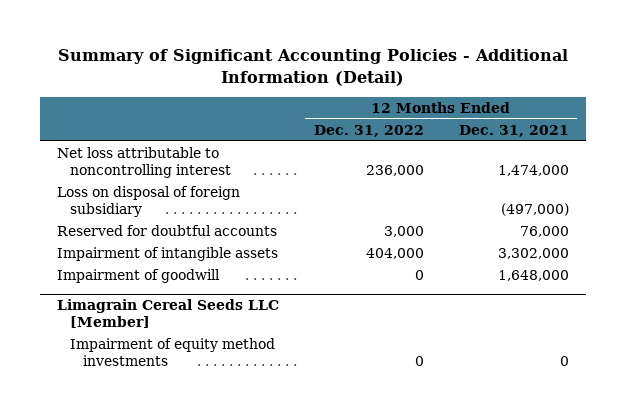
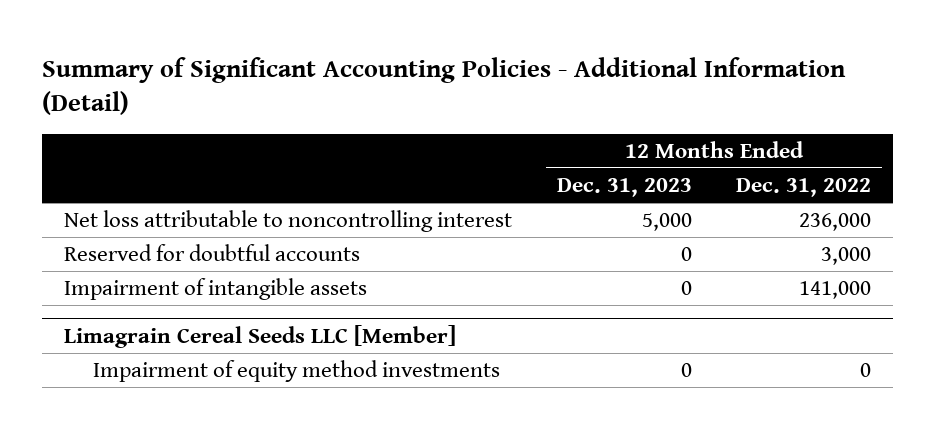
- | 12 Months Ended Dec. 31, 2022 | 12 Months Ended Dec. 31, 2021
+ | 12 Months Ended Dec. 31, 2023 | 12 Months Ended Dec. 31, 2022
- Loss on disposal of foreign subsidiary | | (497,000)
- Impairment of intangible assets | 404,000 | 3,302,000
- Impairment of goodwill | 0 | 1,648,000
+ Impairment of intangible assets | 0 | 141,000

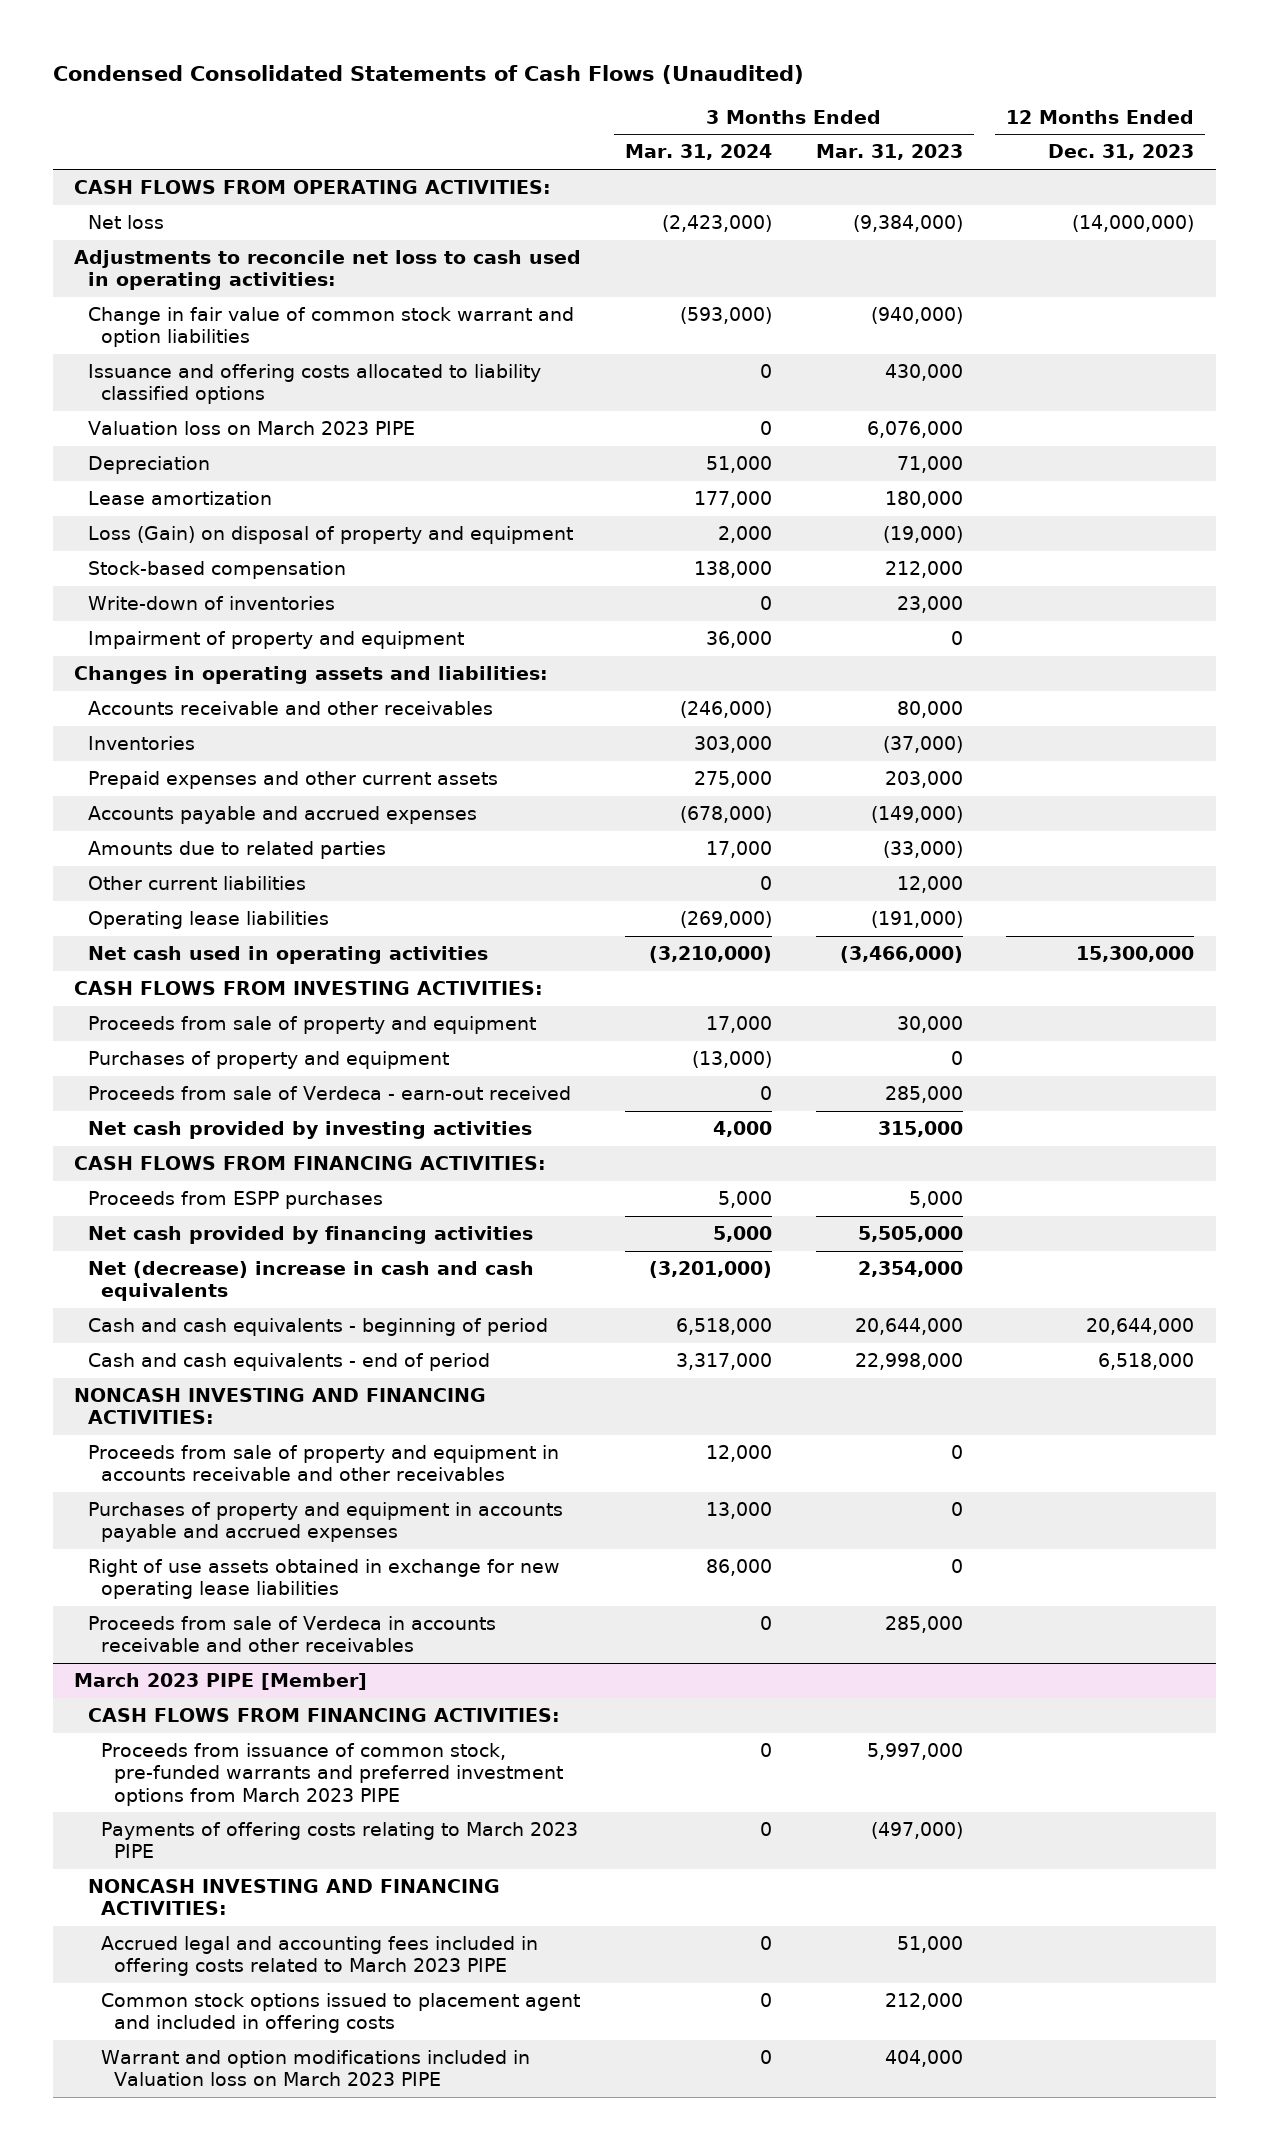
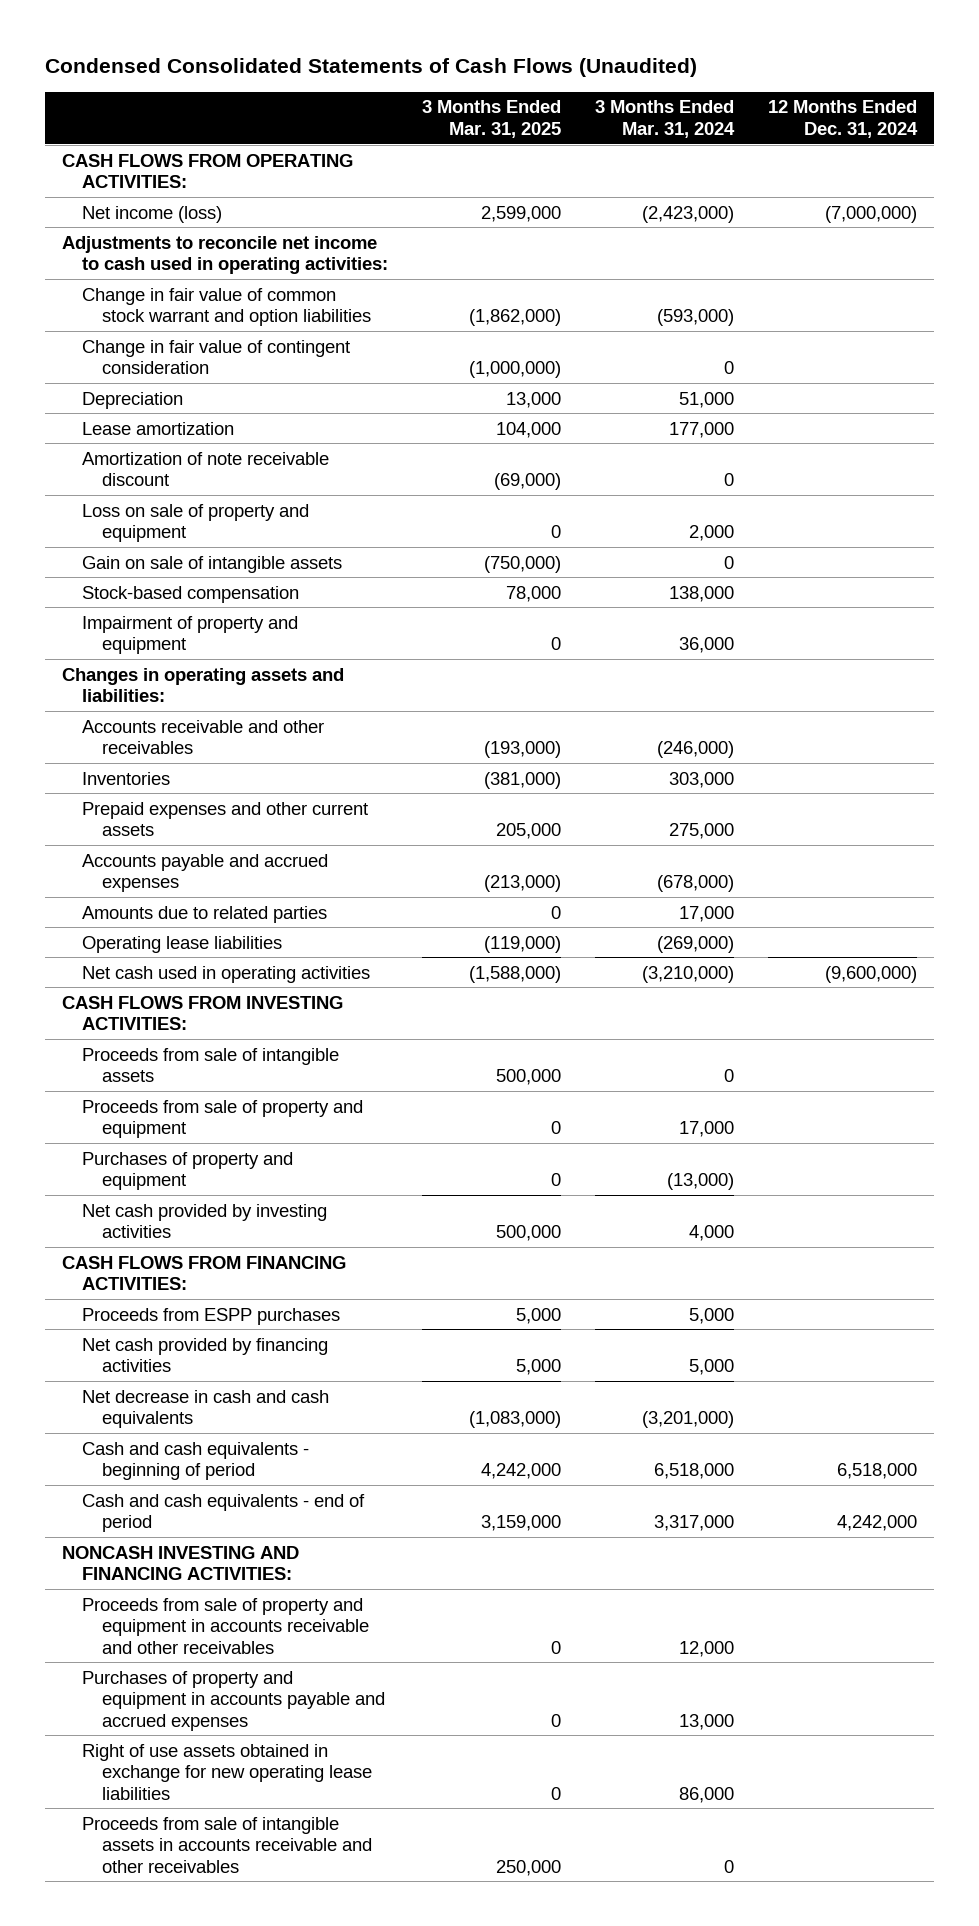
- | 3 Months Ended Mar. 31, 2024 | 3 Months Ended Mar. 31, 2023 | 12 Months Ended Dec. 31, 2023
+ | 3 Months Ended Mar. 31, 2025 | 3 Months Ended Mar. 31, 2024 | 12 Months Ended Dec. 31, 2024
- Net loss | (2,423,000) | (9,384,000) | (14,000,000)
- Adjustments to reconcile net loss to cash used in operating activities:
+ Net income (loss) | 2,599,000 | (2,423,000) | (7,000,000)
+ Adjustments to reconcile net income to cash used in operating activities:
- Issuance and offering costs allocated to liability classified options | 0 | 430,000 |
- Valuation loss on March 2023 PIPE | 0 | 6,076,000 |
+ Change in fair value of contingent consideration | (1,000,000) | 0 |
- Loss (Gain) on disposal of property and equipment | 2,000 | (19,000) |
+ Amortization of note receivable discount | (69,000) | 0 |
+ Loss on sale of property and equipment | 0 | 2,000 |
+ Gain on sale of intangible assets | (750,000) | 0 |
- Write-down of inventories | 0 | 23,000 |
- Other current liabilities | 0 | 12,000 |
+ Proceeds from sale of intangible assets | 500,000 | 0 |
- Proceeds from sale of Verdeca - earn-out received | 0 | 285,000 |
- Net (decrease) increase in cash and cash equivalents | (3,201,000) | 2,354,000 |
+ Net decrease in cash and cash equivalents | (1,083,000) | (3,201,000) |
- Proceeds from sale of Verdeca in accounts receivable and other receivables | 0 | 285,000 |
- March 2023 PIPE [Member]
- CASH FLOWS FROM FINANCING ACTIVITIES:
- Proceeds from issuance of common stock, pre-funded warrants and preferred investment options from March 2023 PIPE | 0 | 5,997,000 |
- Payments of offering costs relating to March 2023 PIPE | 0 | (497,000) |
- NONCASH INVESTING AND FINANCING ACTIVITIES:
- Accrued legal and accounting fees included in offering costs related to March 2023 PIPE | 0 | 51,000 |
- Common stock options issued to placement agent and included in offering costs | 0 | 212,000 |
- Warrant and option modifications included in Valuation loss on March 2023 PIPE | 0 | 404,000 |
+ Proceeds from sale of intangible assets in accounts receivable and other receivables | 250,000 | 0 |

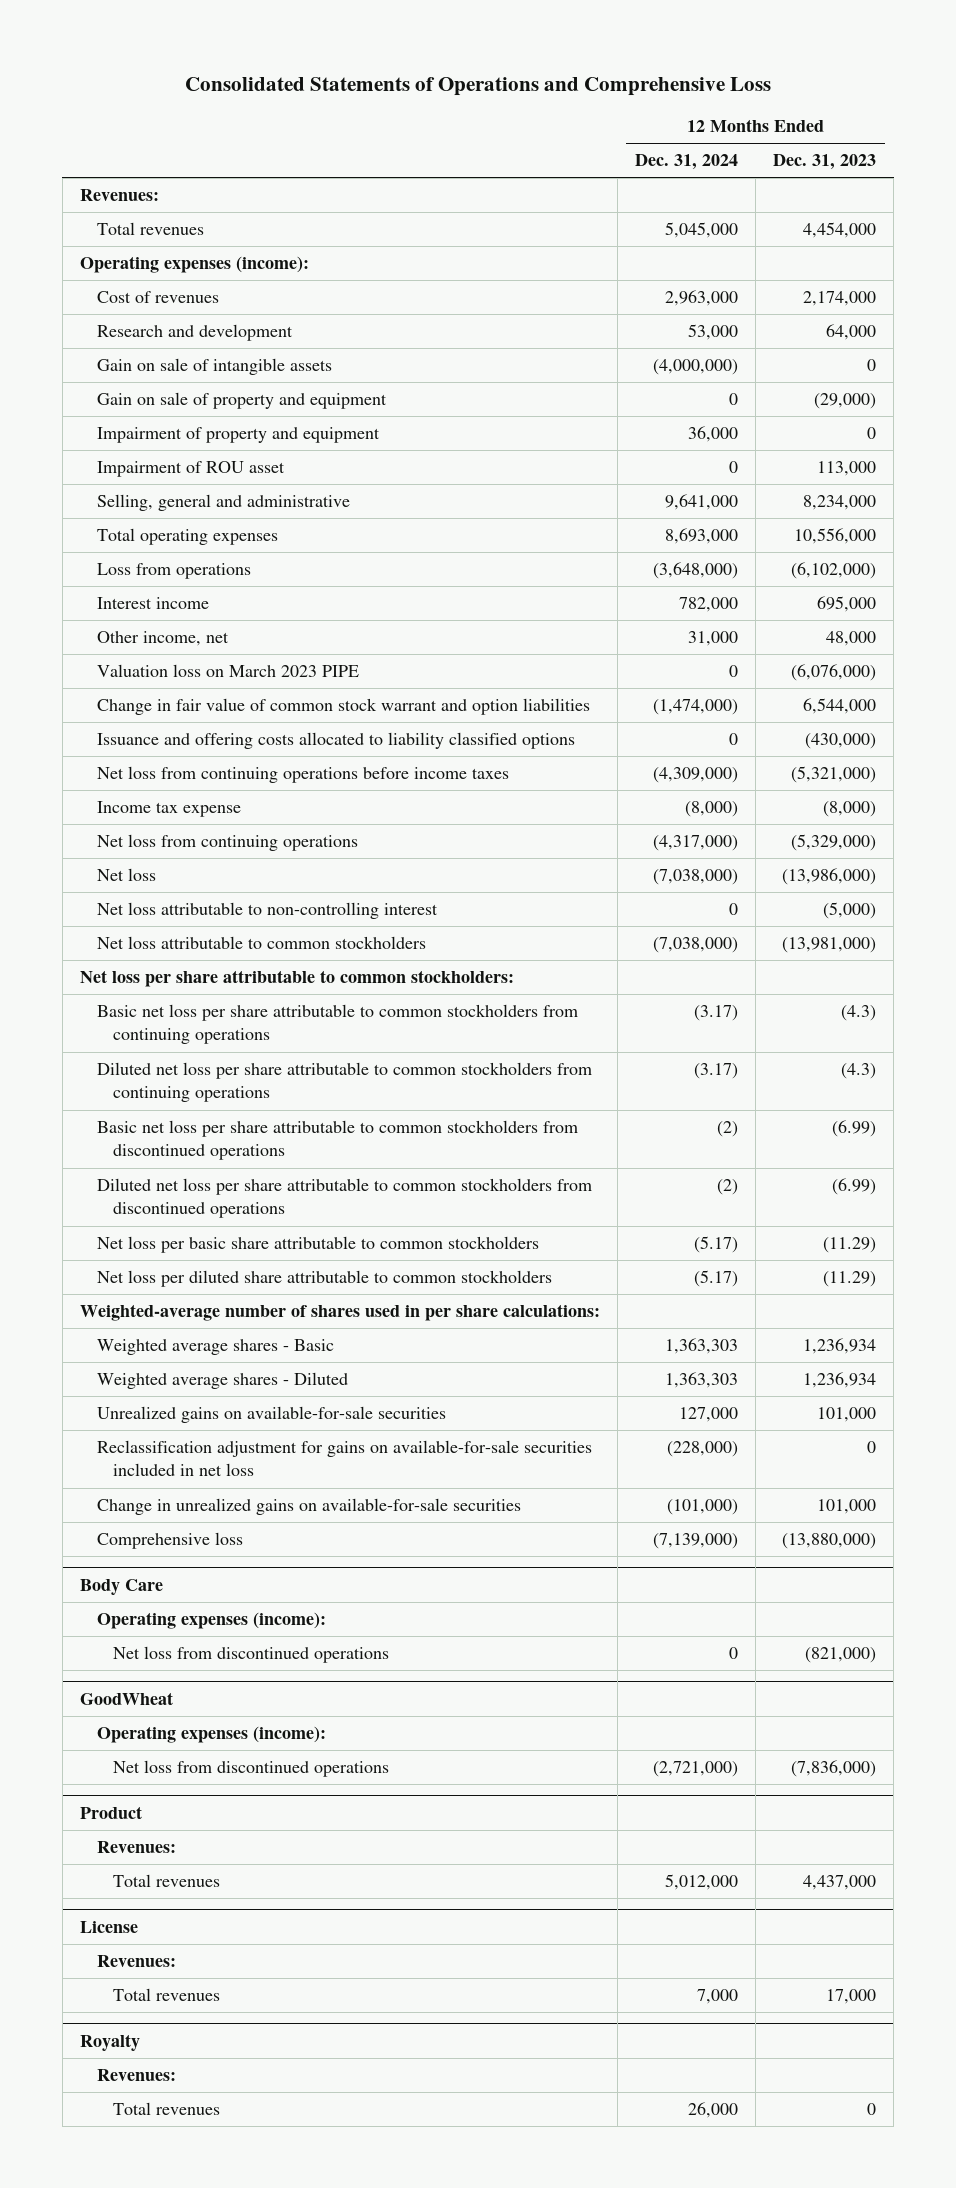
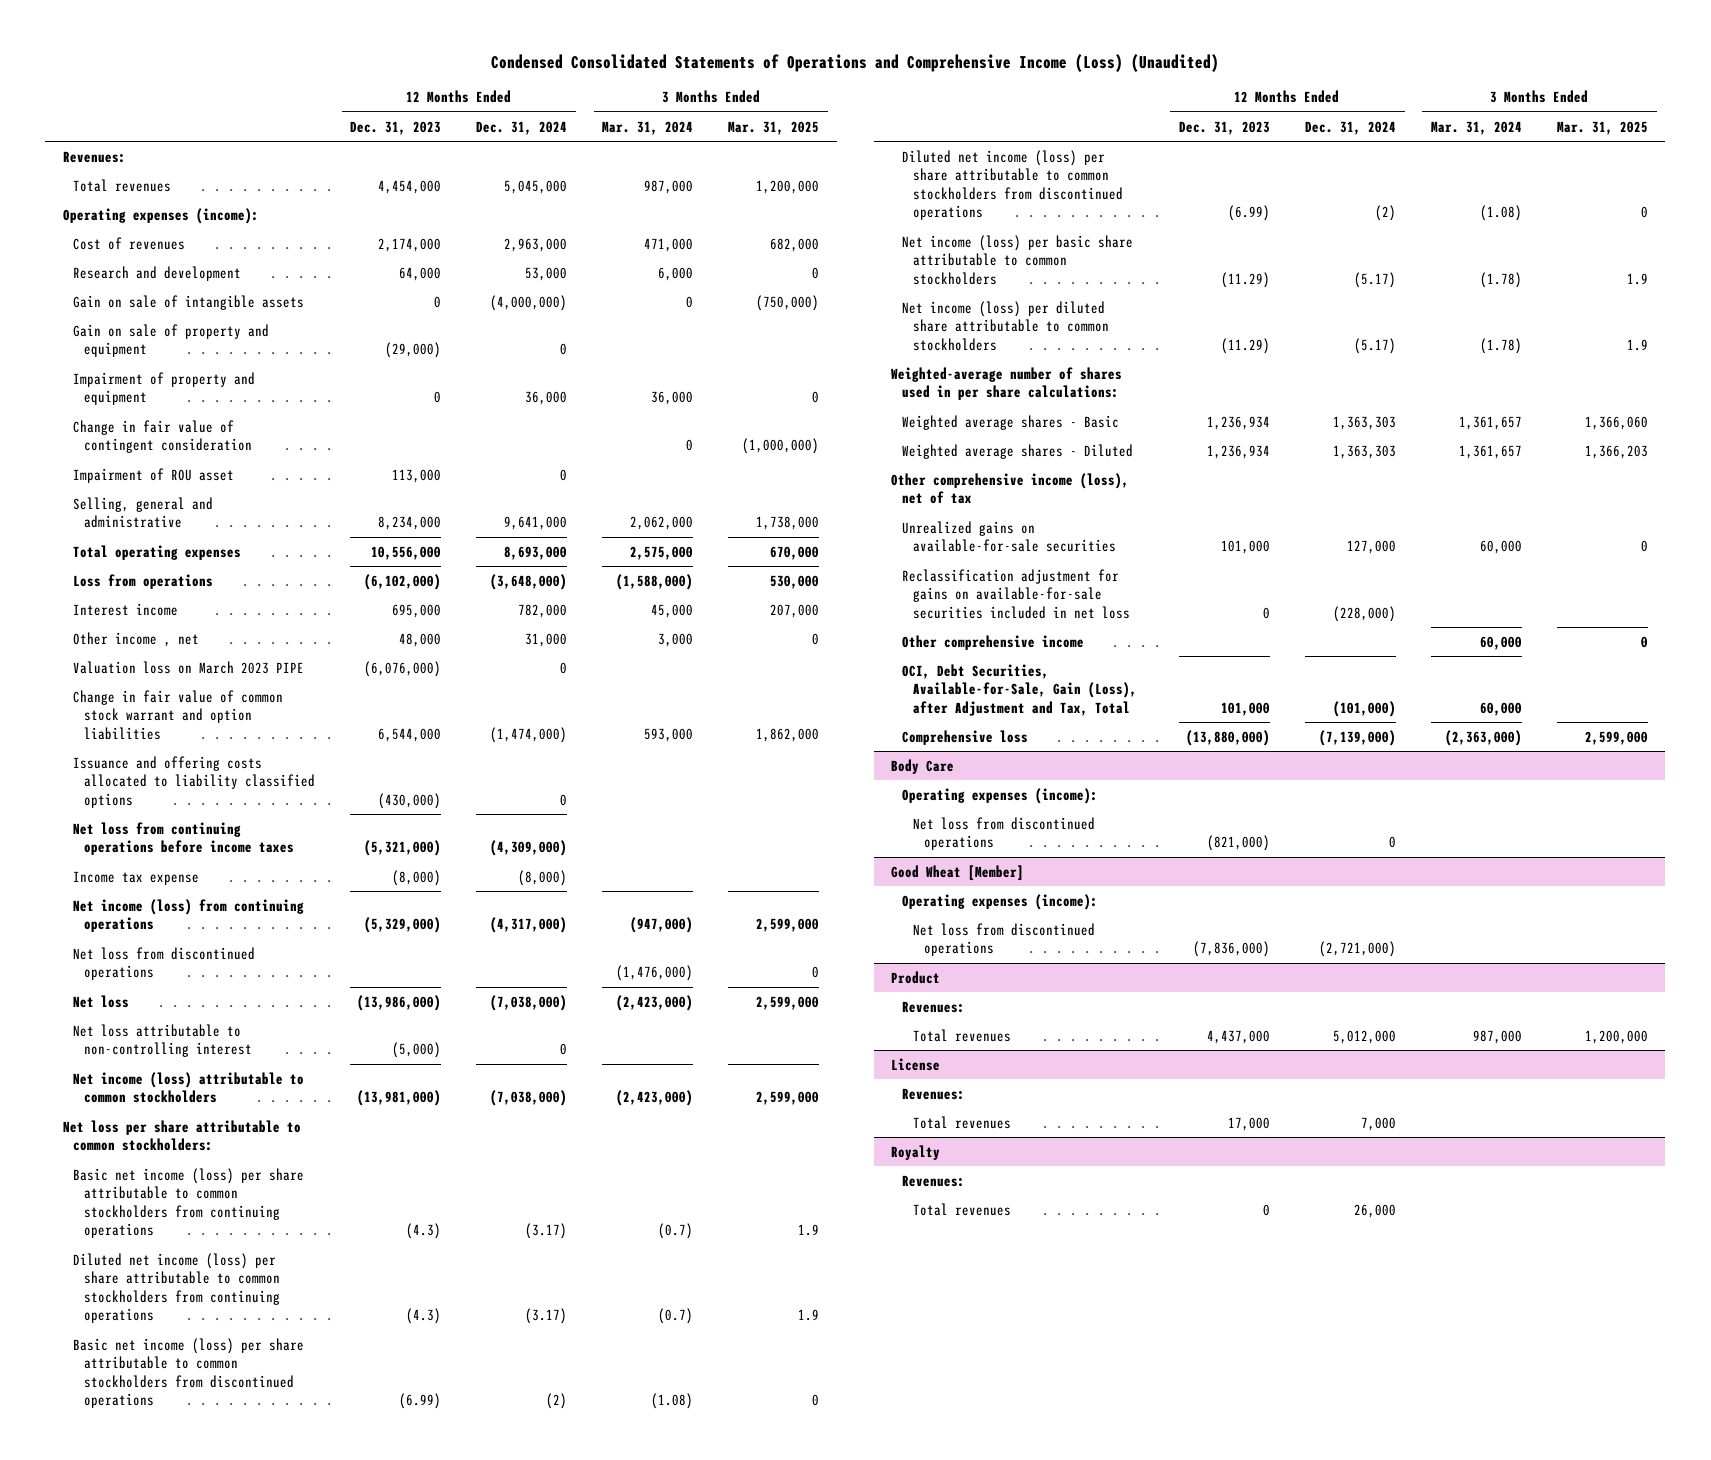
- Consolidated Statements of Operations and Comprehensive Loss
+ Condensed Consolidated Statements of Operations and Comprehensive Income (Loss) (Unaudited)
- | 12 Months Ended Dec. 31, 2024 | 12 Months Ended Dec. 31, 2023
+ | 12 Months Ended Dec. 31, 2023 | 12 Months Ended Dec. 31, 2024 | 3 Months Ended Mar. 31, 2024 | 3 Months Ended Mar. 31, 2025
+ Change in fair value of contingent consideration | | | 0 | (1,000,000)
- Other income, net | 31,000 | 48,000
+ Other income , net | 48,000 | 31,000 | 3,000 | 0
- Net loss from continuing operations | (4,317,000) | (5,329,000)
+ Net income (loss) from continuing operations | (5,329,000) | (4,317,000) | (947,000) | 2,599,000
+ Net loss from discontinued operations | | | (1,476,000) | 0
- Net loss attributable to common stockholders | (7,038,000) | (13,981,000)
+ Net income (loss) attributable to common stockholders | (13,981,000) | (7,038,000) | (2,423,000) | 2,599,000
- Basic net loss per share attributable to common stockholders from continuing operations | (3.17) | (4.3)
- Diluted net loss per share attributable to common stockholders from continuing operations | (3.17) | (4.3)
- Basic net loss per share attributable to common stockholders from discontinued operations | (2) | (6.99)
- Diluted net loss per share attributable to common stockholders from discontinued operations | (2) | (6.99)
- Net loss per basic share attributable to common stockholders | (5.17) | (11.29)
- Net loss per diluted share attributable to common stockholders | (5.17) | (11.29)
+ Basic net income (loss) per share attributable to common stockholders from continuing operations | (4.3) | (3.17) | (0.7) | 1.9
+ Diluted net income (loss) per share attributable to common stockholders from continuing operations | (4.3) | (3.17) | (0.7) | 1.9
+ Basic net income (loss) per share attributable to common stockholders from discontinued operations | (6.99) | (2) | (1.08) | 0
+ Diluted net income (loss) per share attributable to common stockholders from discontinued operations | (6.99) | (2) | (1.08) | 0
+ Net income (loss) per basic share attributable to common stockholders | (11.29) | (5.17) | (1.78) | 1.9
+ Net income (loss) per diluted share attributable to common stockholders | (11.29) | (5.17) | (1.78) | 1.9
+ Other comprehensive income (loss), net of tax
- Change in unrealized gains on available-for-sale securities | (101,000) | 101,000
+ Other comprehensive income | | | 60,000 | 0
+ OCI, Debt Securities, Available-for-Sale, Gain (Loss), after Adjustment and Tax, Total | 101,000 | (101,000) | 60,000 |
- GoodWheat
+ Good Wheat [Member]

